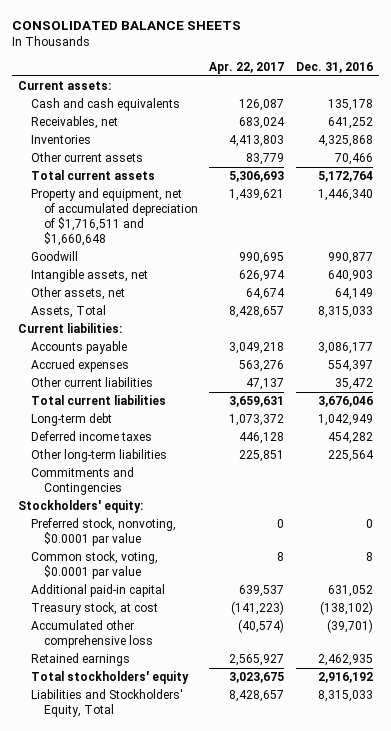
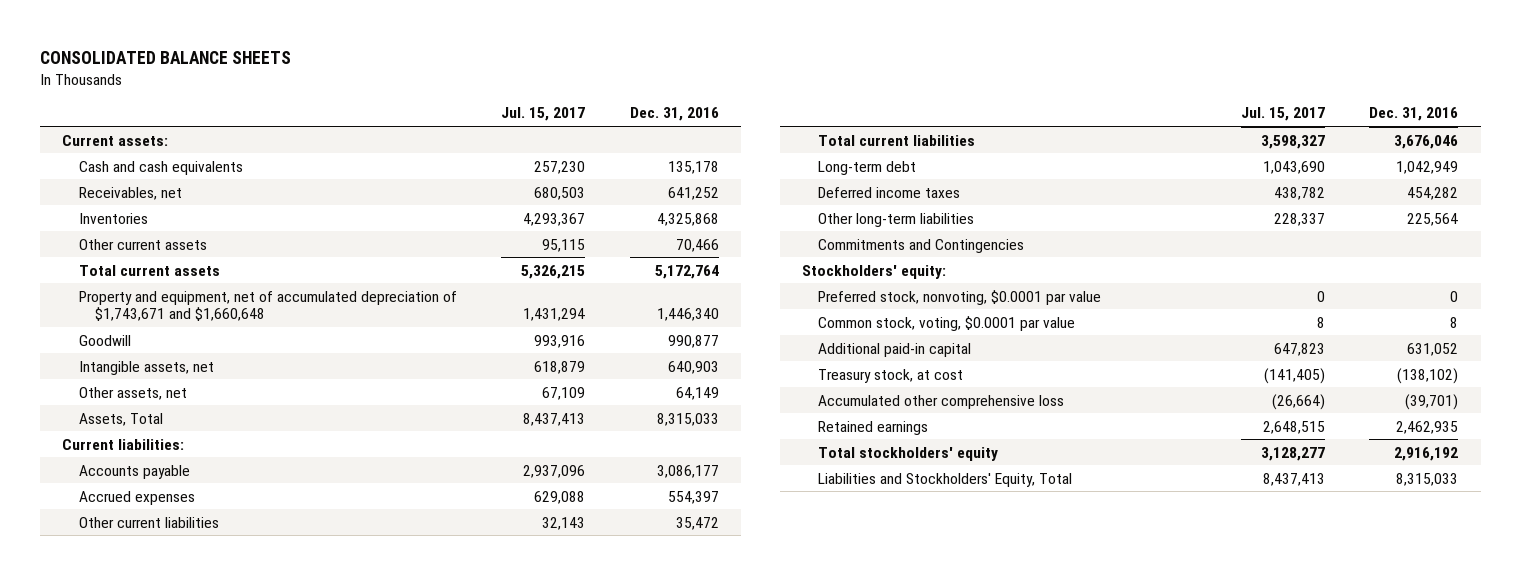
- | Apr. 22, 2017 | Dec. 31, 2016
+ | Jul. 15, 2017 | Dec. 31, 2016
- Property and equipment, net of accumulated depreciation of $1,716,511 and $1,660,648 | 1,439,621 | 1,446,340
+ Property and equipment, net of accumulated depreciation of $1,743,671 and $1,660,648 | 1,431,294 | 1,446,340

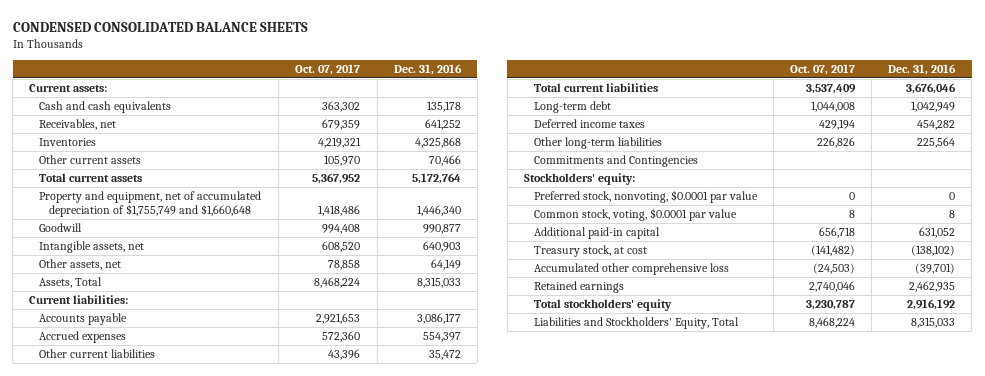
- CONSOLIDATED BALANCE SHEETS
+ CONDENSED CONSOLIDATED BALANCE SHEETS
- | Jul. 15, 2017 | Dec. 31, 2016
+ | Oct. 07, 2017 | Dec. 31, 2016
- Property and equipment, net of accumulated depreciation of $1,743,671 and $1,660,648 | 1,431,294 | 1,446,340
+ Property and equipment, net of accumulated depreciation of $1,755,749 and $1,660,648 | 1,418,486 | 1,446,340

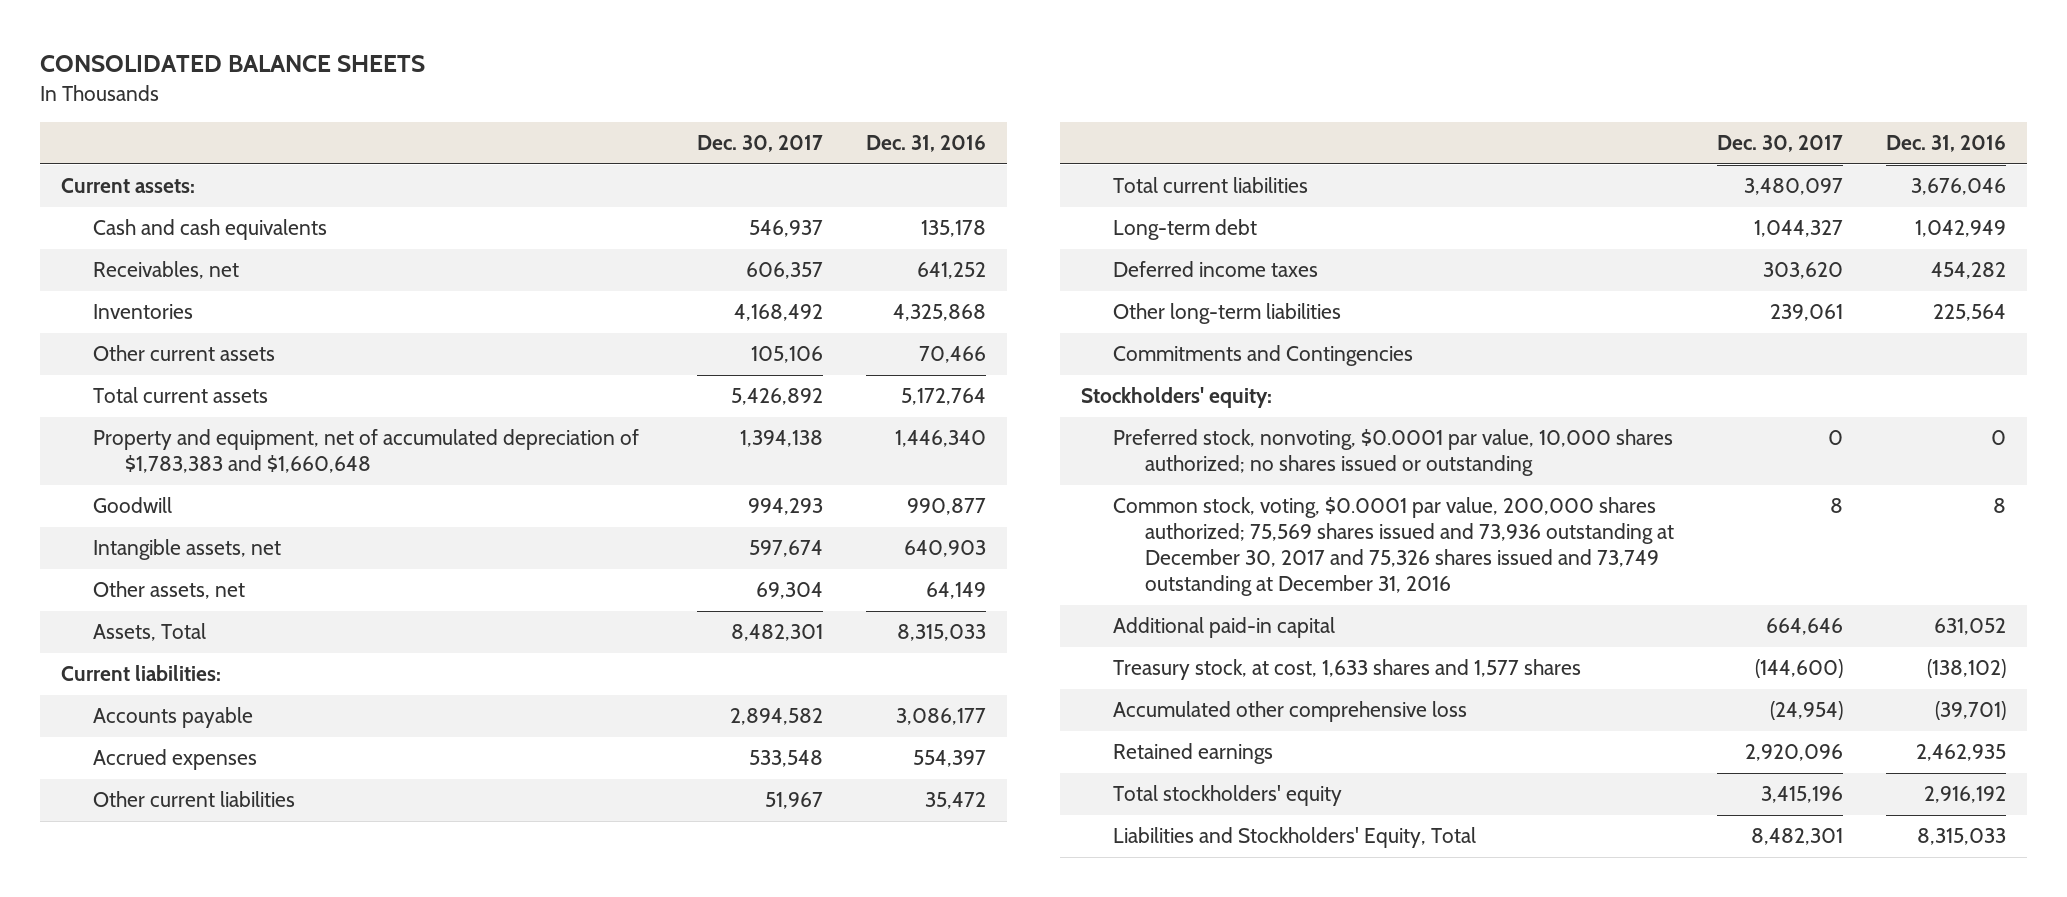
- CONDENSED CONSOLIDATED BALANCE SHEETS
+ CONSOLIDATED BALANCE SHEETS
- | Oct. 07, 2017 | Dec. 31, 2016
+ | Dec. 30, 2017 | Dec. 31, 2016
- Property and equipment, net of accumulated depreciation of $1,755,749 and $1,660,648 | 1,418,486 | 1,446,340
+ Property and equipment, net of accumulated depreciation of $1,783,383 and $1,660,648 | 1,394,138 | 1,446,340
- Preferred stock, nonvoting, $0.0001 par value | 0 | 0
- Common stock, voting, $0.0001 par value | 8 | 8
+ Preferred stock, nonvoting, $0.0001 par value, 10,000 shares authorized; no shares issued or outstanding | 0 | 0
+ Common stock, voting, $0.0001 par value, 200,000 shares authorized; 75,569 shares issued and 73,936 outstanding at December 30, 2017 and 75,326 shares issued and 73,749 outstanding at December 31, 2016 | 8 | 8
- Treasury stock, at cost | (141,482) | (138,102)
+ Treasury stock, at cost, 1,633 shares and 1,577 shares | (144,600) | (138,102)

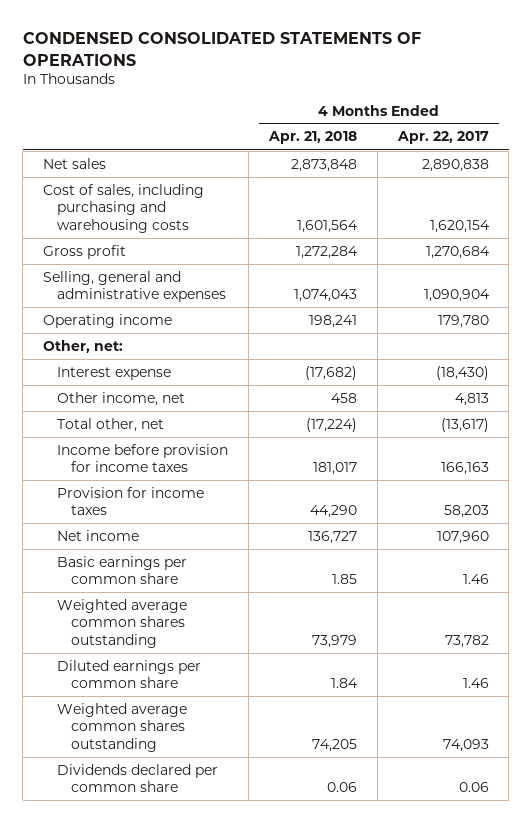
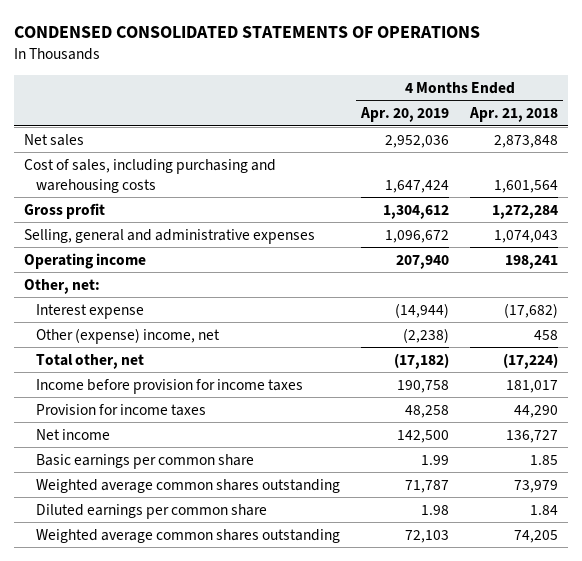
- | 4 Months Ended Apr. 21, 2018 | 4 Months Ended Apr. 22, 2017
+ | 4 Months Ended Apr. 20, 2019 | 4 Months Ended Apr. 21, 2018
- Other income, net | 458 | 4,813
+ Other (expense) income, net | (2,238) | 458
- Dividends declared per common share | 0.06 | 0.06

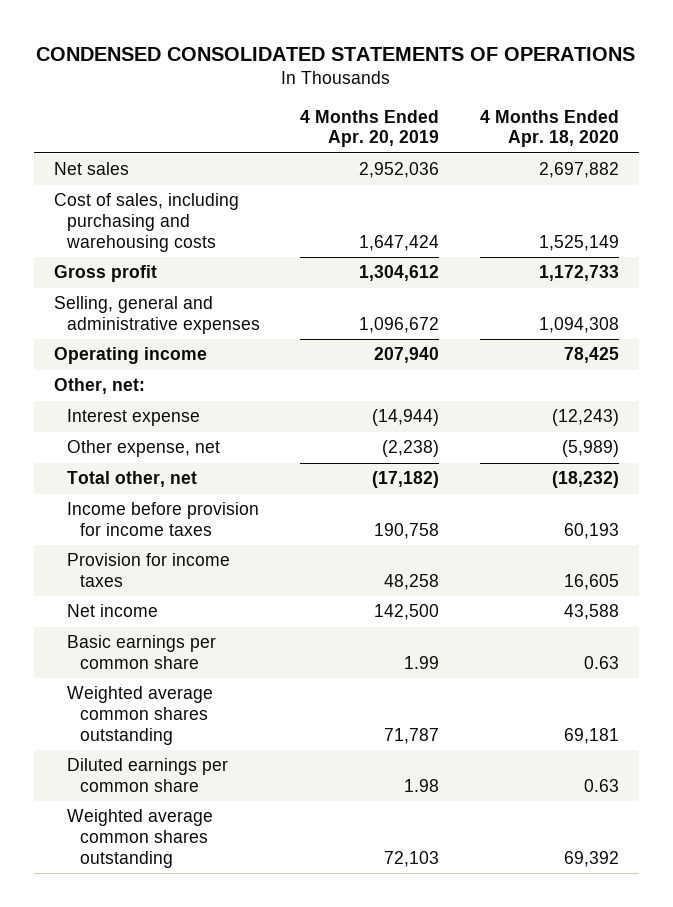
- | 4 Months Ended Apr. 20, 2019 | 4 Months Ended Apr. 21, 2018
+ | 4 Months Ended Apr. 20, 2019 | 4 Months Ended Apr. 18, 2020
- Other (expense) income, net | (2,238) | 458
+ Other expense, net | (2,238) | (5,989)

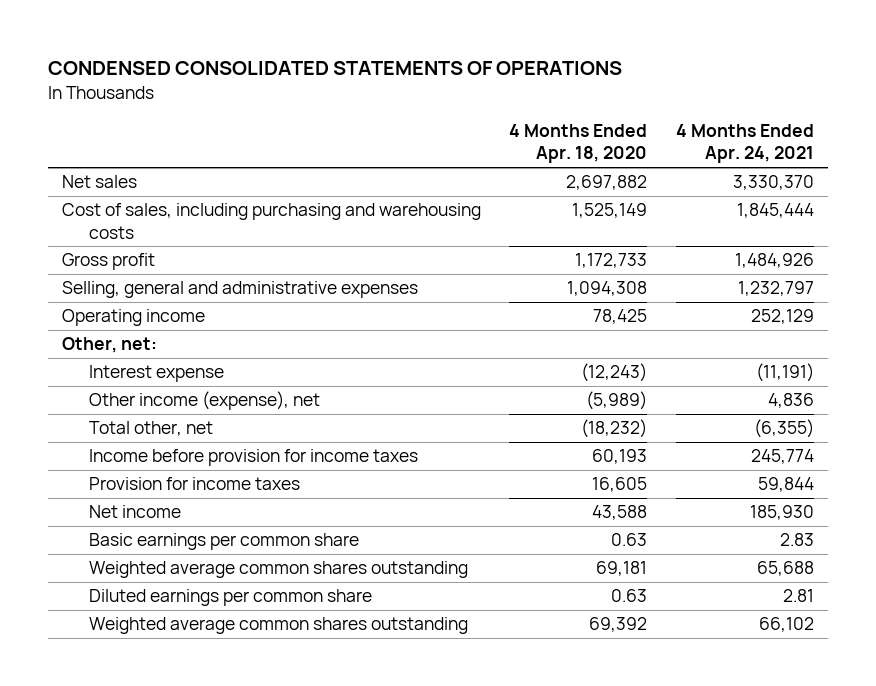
- | 4 Months Ended Apr. 20, 2019 | 4 Months Ended Apr. 18, 2020
+ | 4 Months Ended Apr. 18, 2020 | 4 Months Ended Apr. 24, 2021
- Other expense, net | (2,238) | (5,989)
+ Other income (expense), net | (5,989) | 4,836

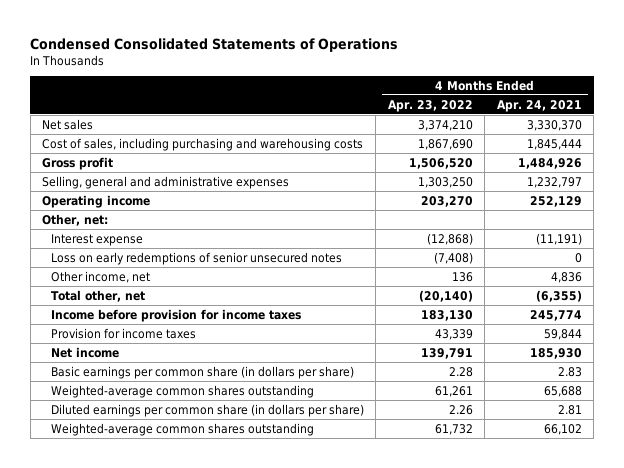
- CONDENSED CONSOLIDATED STATEMENTS OF OPERATIONS
+ Condensed Consolidated Statements of Operations
- | 4 Months Ended Apr. 18, 2020 | 4 Months Ended Apr. 24, 2021
+ | 4 Months Ended Apr. 23, 2022 | 4 Months Ended Apr. 24, 2021
- Other income (expense), net | (5,989) | 4,836
+ Loss on early redemptions of senior unsecured notes | (7,408) | 0
+ Other income, net | 136 | 4,836
- Basic earnings per common share | 0.63 | 2.83
- Weighted average common shares outstanding | 69,181 | 65,688
- Diluted earnings per common share | 0.63 | 2.81
- Weighted average common shares outstanding | 69,392 | 66,102
+ Basic earnings per common share (in dollars per share) | 2.28 | 2.83
+ Weighted-average common shares outstanding | 61,261 | 65,688
+ Diluted earnings per common share (in dollars per share) | 2.26 | 2.81
+ Weighted-average common shares outstanding | 61,732 | 66,102

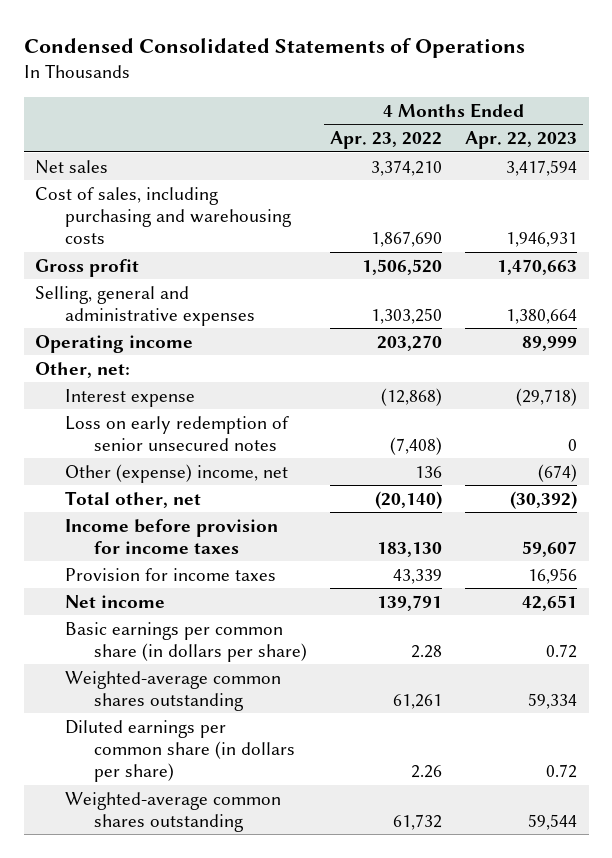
- | 4 Months Ended Apr. 23, 2022 | 4 Months Ended Apr. 24, 2021
+ | 4 Months Ended Apr. 23, 2022 | 4 Months Ended Apr. 22, 2023
- Loss on early redemptions of senior unsecured notes | (7,408) | 0
- Other income, net | 136 | 4,836
+ Loss on early redemption of senior unsecured notes | (7,408) | 0
+ Other (expense) income, net | 136 | (674)

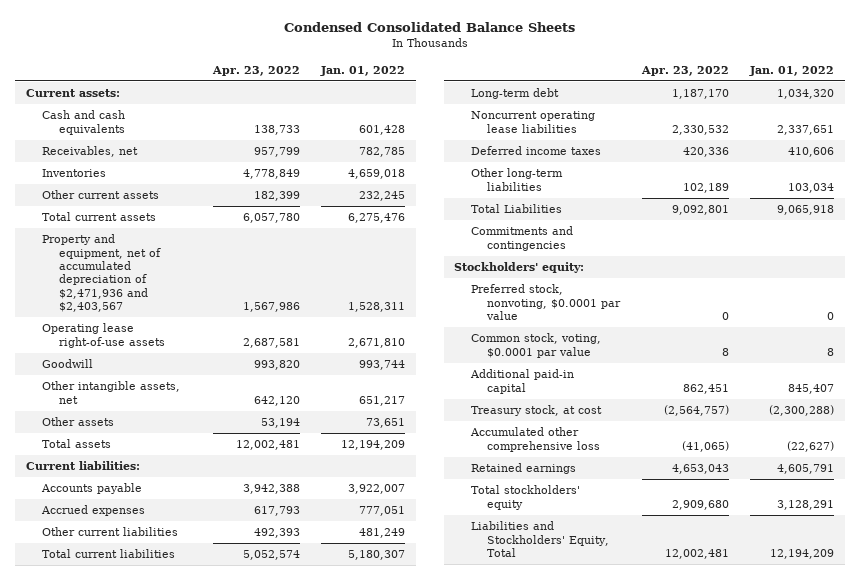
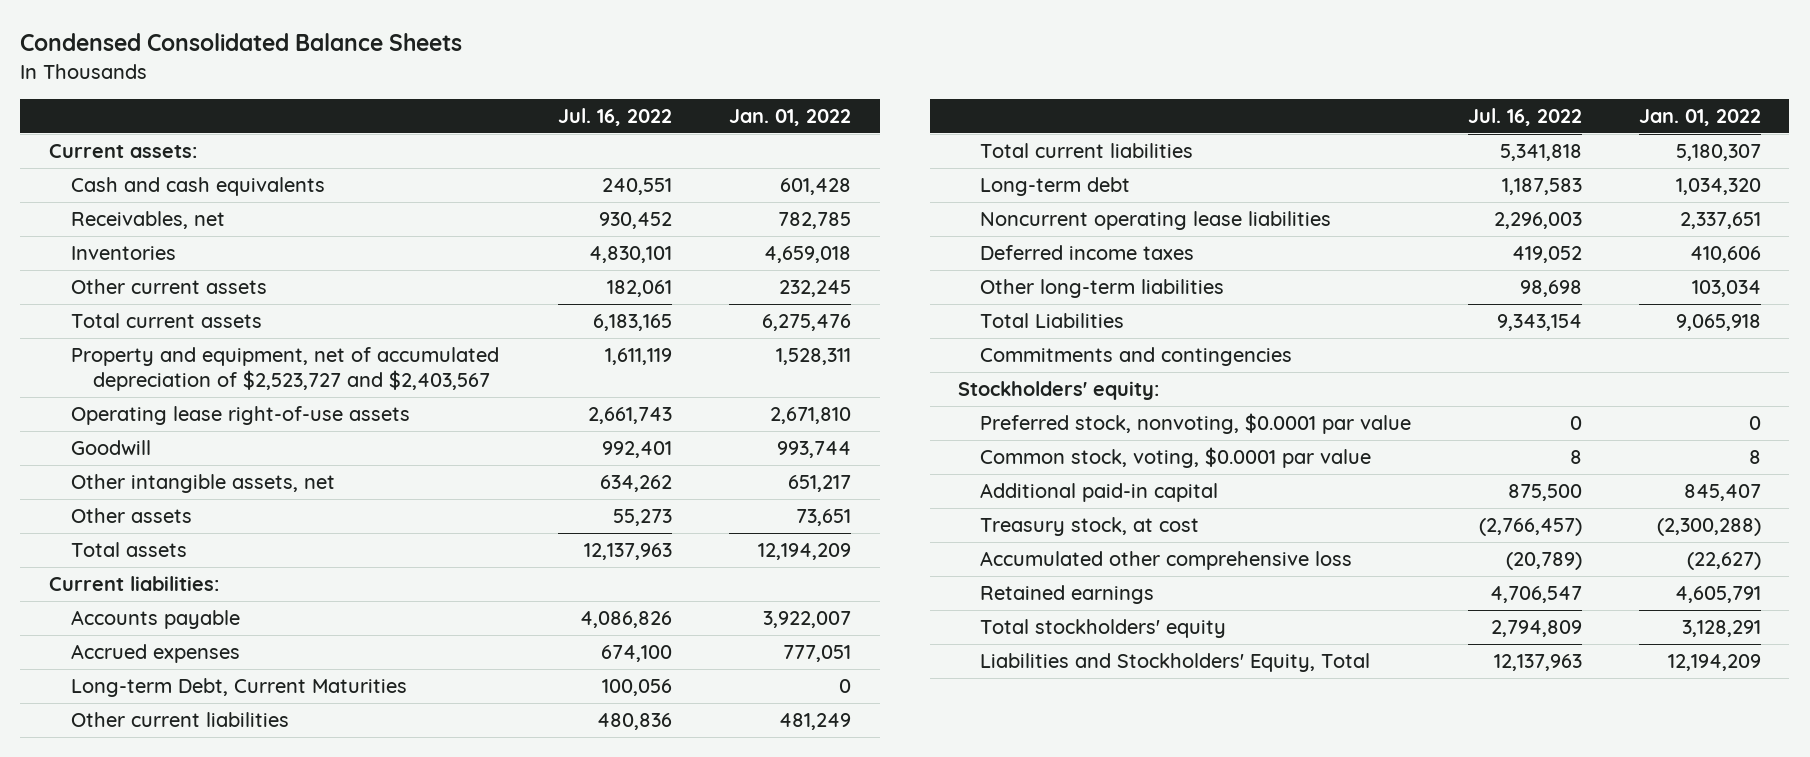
- | Apr. 23, 2022 | Jan. 01, 2022
+ | Jul. 16, 2022 | Jan. 01, 2022
- Property and equipment, net of accumulated depreciation of $2,471,936 and $2,403,567 | 1,567,986 | 1,528,311
+ Property and equipment, net of accumulated depreciation of $2,523,727 and $2,403,567 | 1,611,119 | 1,528,311
+ Long-term Debt, Current Maturities | 100,056 | 0

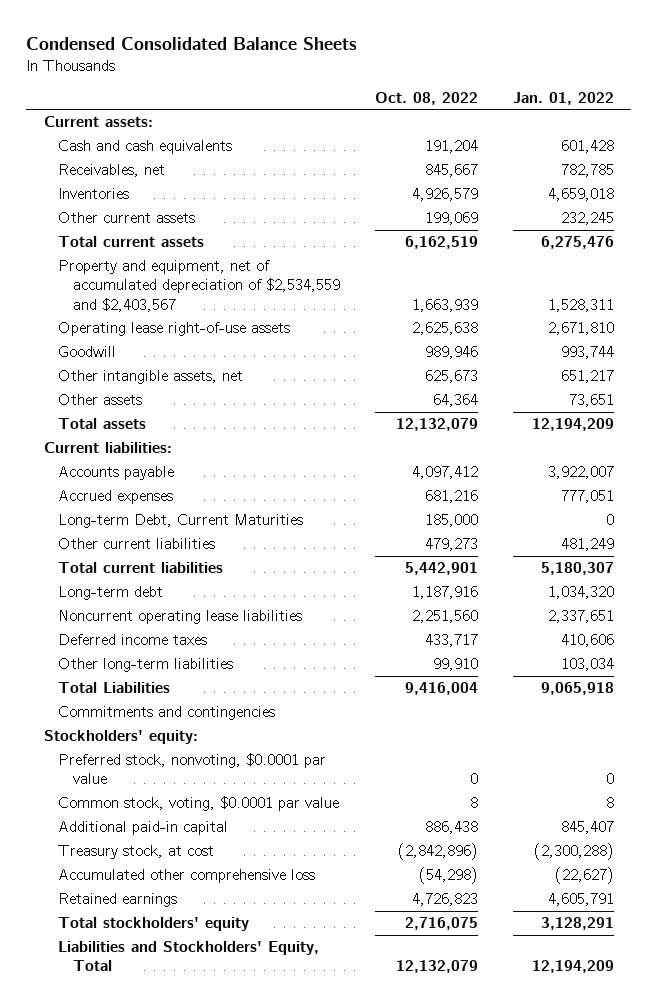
- | Jul. 16, 2022 | Jan. 01, 2022
+ | Oct. 08, 2022 | Jan. 01, 2022
- Property and equipment, net of accumulated depreciation of $2,523,727 and $2,403,567 | 1,611,119 | 1,528,311
+ Property and equipment, net of accumulated depreciation of $2,534,559 and $2,403,567 | 1,663,939 | 1,528,311

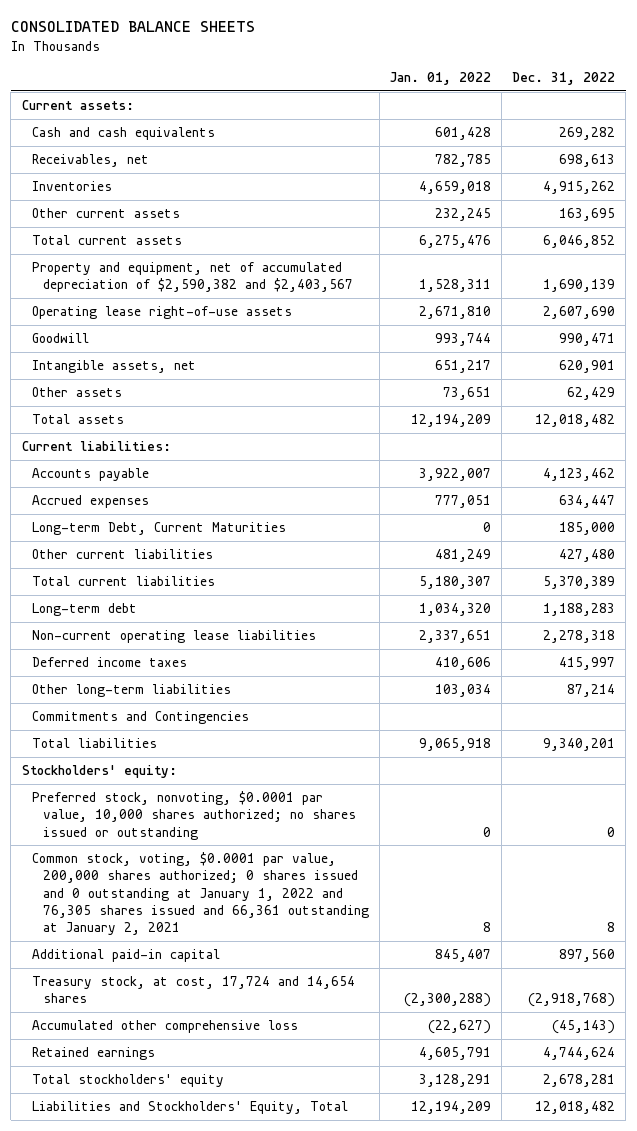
- Condensed Consolidated Balance Sheets
+ CONSOLIDATED BALANCE SHEETS
- | Oct. 08, 2022 | Jan. 01, 2022
+ | Jan. 01, 2022 | Dec. 31, 2022
- Property and equipment, net of accumulated depreciation of $2,534,559 and $2,403,567 | 1,663,939 | 1,528,311
+ Property and equipment, net of accumulated depreciation of $2,590,382 and $2,403,567 | 1,528,311 | 1,690,139
- Other intangible assets, net | 625,673 | 651,217
+ Intangible assets, net | 651,217 | 620,901
- Noncurrent operating lease liabilities | 2,251,560 | 2,337,651
+ Non-current operating lease liabilities | 2,337,651 | 2,278,318
- Total Liabilities | 9,416,004 | 9,065,918
- Commitments and contingencies
+ Commitments and Contingencies
+ Total liabilities | 9,065,918 | 9,340,201
- Preferred stock, nonvoting, $0.0001 par value | 0 | 0
- Common stock, voting, $0.0001 par value | 8 | 8
+ Preferred stock, nonvoting, $0.0001 par value, 10,000 shares authorized; no shares issued or outstanding | 0 | 0
+ Common stock, voting, $0.0001 par value, 200,000 shares authorized; 0 shares issued and 0 outstanding at January 1, 2022 and 76,305 shares issued and 66,361 outstanding at January 2, 2021 | 8 | 8
- Treasury stock, at cost | (2,842,896) | (2,300,288)
+ Treasury stock, at cost, 17,724 and 14,654 shares | (2,300,288) | (2,918,768)

